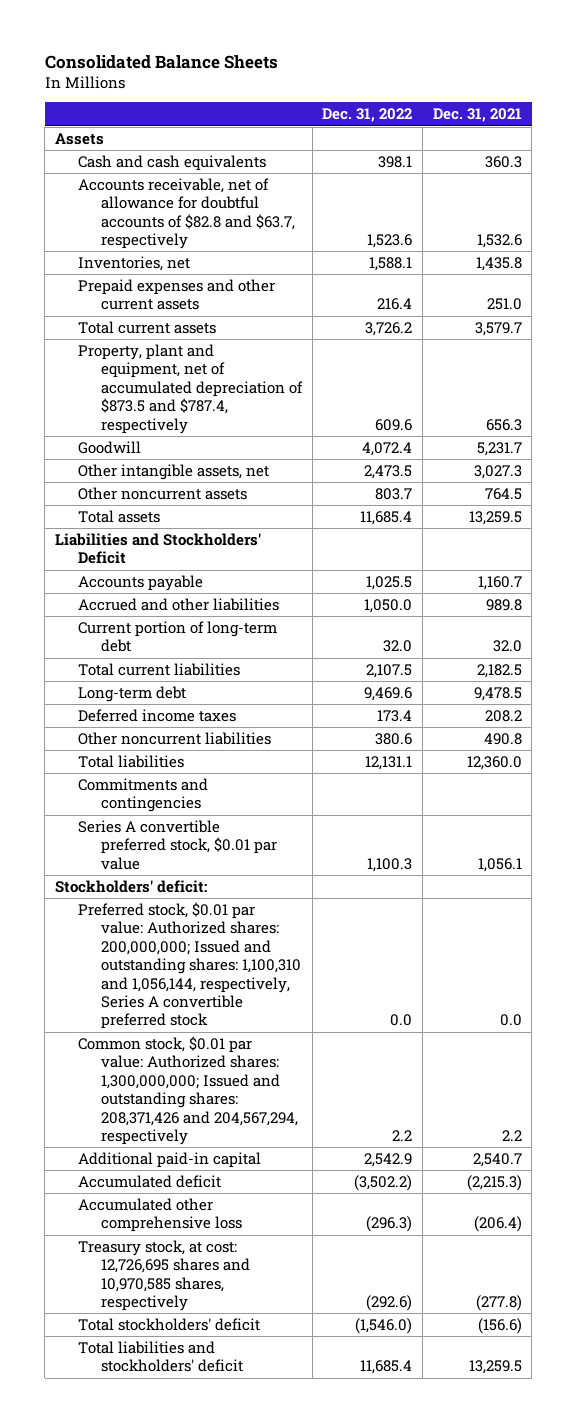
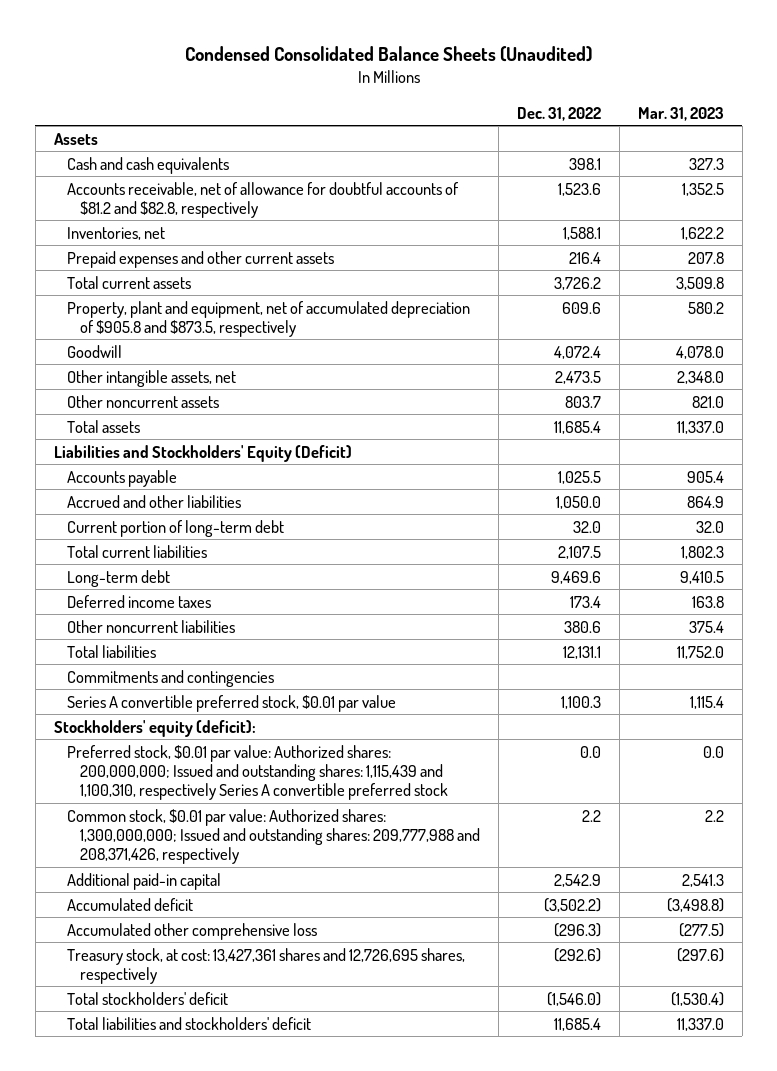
- Consolidated Balance Sheets
+ Condensed Consolidated Balance Sheets (Unaudited)
- | Dec. 31, 2022 | Dec. 31, 2021
+ | Dec. 31, 2022 | Mar. 31, 2023
- Accounts receivable, net of allowance for doubtful accounts of $82.8 and $63.7, respectively | 1,523.6 | 1,532.6
+ Accounts receivable, net of allowance for doubtful accounts of $81.2 and $82.8, respectively | 1,523.6 | 1,352.5
- Property, plant and equipment, net of accumulated depreciation of $873.5 and $787.4, respectively | 609.6 | 656.3
+ Property, plant and equipment, net of accumulated depreciation of $905.8 and $873.5, respectively | 609.6 | 580.2
- Liabilities and Stockholders' Deficit
+ Liabilities and Stockholders' Equity (Deficit)
- Stockholders' deficit:
- Preferred stock, $0.01 par value: Authorized shares: 200,000,000; Issued and outstanding shares: 1,100,310 and 1,056,144, respectively, Series A convertible preferred stock | 0.0 | 0.0
- Common stock, $0.01 par value: Authorized shares: 1,300,000,000; Issued and outstanding shares: 208,371,426 and 204,567,294, respectively | 2.2 | 2.2
+ Stockholders' equity (deficit):
+ Preferred stock, $0.01 par value: Authorized shares: 200,000,000; Issued and outstanding shares: 1,115,439 and 1,100,310, respectively Series A convertible preferred stock | 0.0 | 0.0
+ Common stock, $0.01 par value: Authorized shares: 1,300,000,000; Issued and outstanding shares: 209,777,988 and 208,371,426, respectively | 2.2 | 2.2
- Treasury stock, at cost: 12,726,695 shares and 10,970,585 shares, respectively | (292.6) | (277.8)
+ Treasury stock, at cost: 13,427,361 shares and 12,726,695 shares, respectively | (292.6) | (297.6)

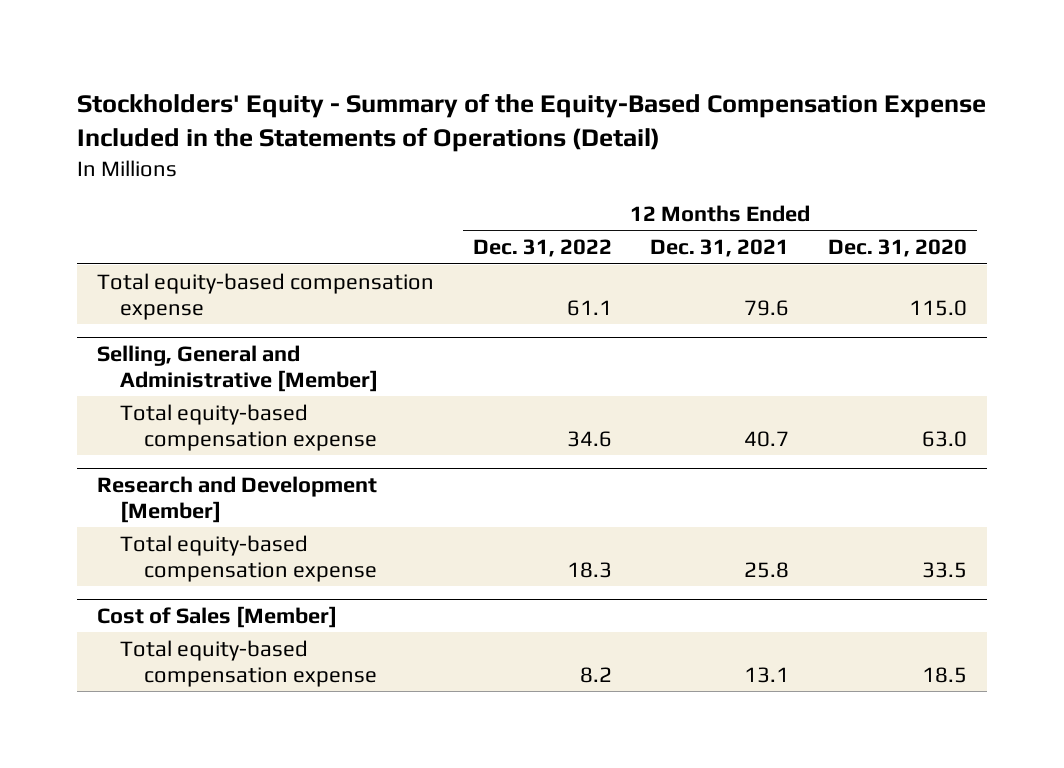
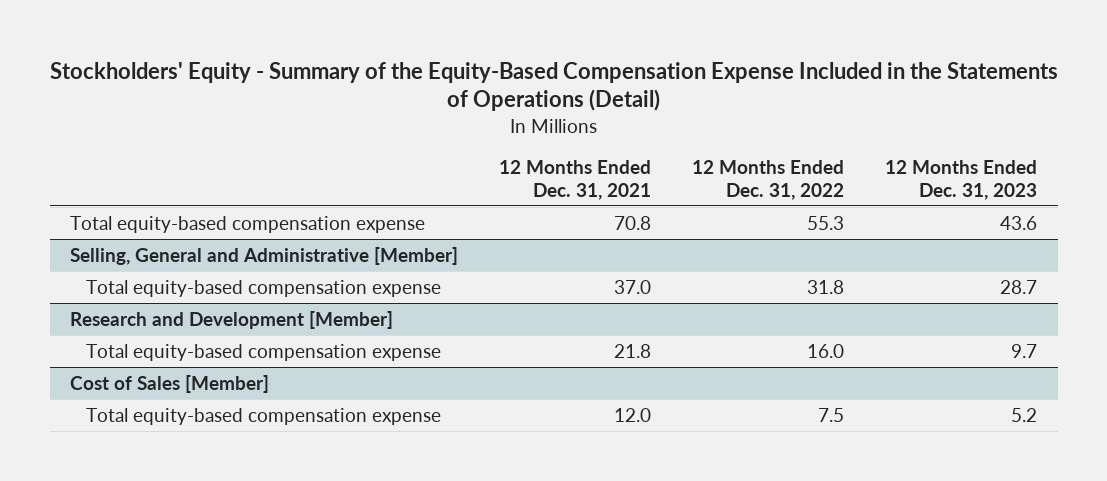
- | 12 Months Ended Dec. 31, 2022 | 12 Months Ended Dec. 31, 2021 | 12 Months Ended Dec. 31, 2020
+ | 12 Months Ended Dec. 31, 2021 | 12 Months Ended Dec. 31, 2022 | 12 Months Ended Dec. 31, 2023
- Total equity-based compensation expense | 61.1 | 79.6 | 115.0
+ Total equity-based compensation expense | 70.8 | 55.3 | 43.6
@ Selling, General and Administrative [Member]
- Total equity-based compensation expense | 34.6 | 40.7 | 63.0
+ Total equity-based compensation expense | 37.0 | 31.8 | 28.7
@ Research and Development [Member]
- Total equity-based compensation expense | 18.3 | 25.8 | 33.5
+ Total equity-based compensation expense | 21.8 | 16.0 | 9.7
@ Cost of Sales [Member]
- Total equity-based compensation expense | 8.2 | 13.1 | 18.5
+ Total equity-based compensation expense | 12.0 | 7.5 | 5.2

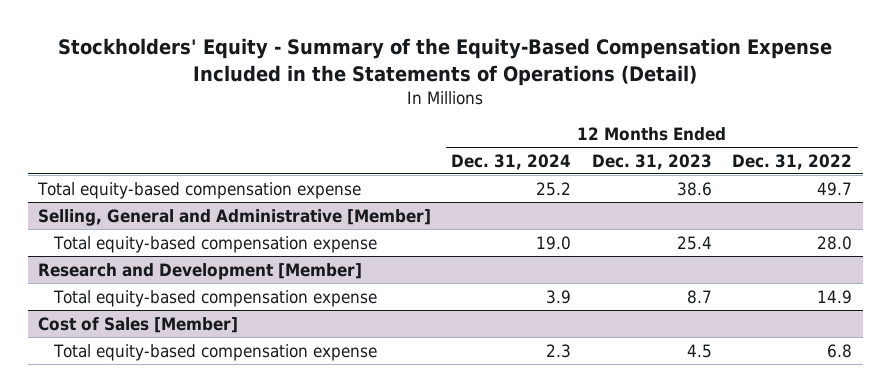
- | 12 Months Ended Dec. 31, 2021 | 12 Months Ended Dec. 31, 2022 | 12 Months Ended Dec. 31, 2023
+ | 12 Months Ended Dec. 31, 2024 | 12 Months Ended Dec. 31, 2023 | 12 Months Ended Dec. 31, 2022
- Total equity-based compensation expense | 70.8 | 55.3 | 43.6
+ Total equity-based compensation expense | 25.2 | 38.6 | 49.7
@ Selling, General and Administrative [Member]
- Total equity-based compensation expense | 37.0 | 31.8 | 28.7
+ Total equity-based compensation expense | 19.0 | 25.4 | 28.0
@ Research and Development [Member]
- Total equity-based compensation expense | 21.8 | 16.0 | 9.7
+ Total equity-based compensation expense | 3.9 | 8.7 | 14.9
@ Cost of Sales [Member]
- Total equity-based compensation expense | 12.0 | 7.5 | 5.2
+ Total equity-based compensation expense | 2.3 | 4.5 | 6.8

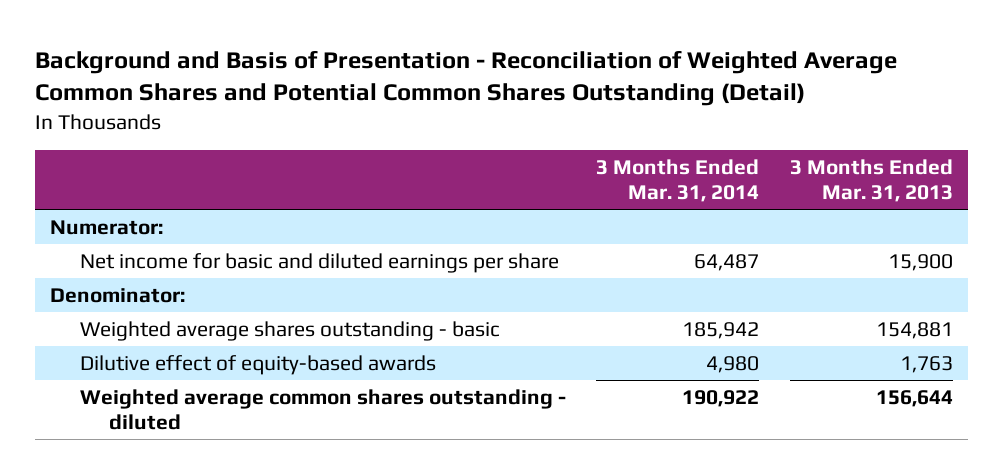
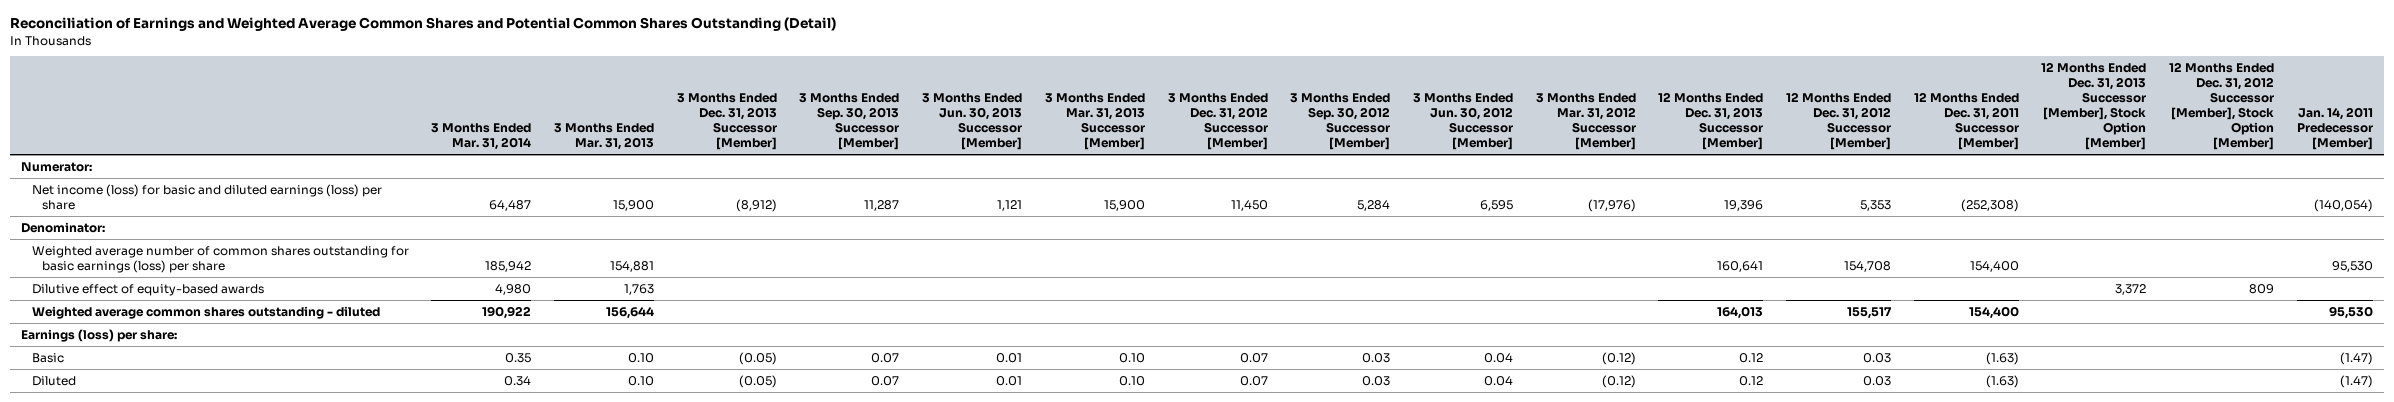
- Background and Basis of Presentation - Reconciliation of Weighted Average Common Shares and Potential Common Shares Outstanding (Detail)
+ Reconciliation of Earnings and Weighted Average Common Shares and Potential Common Shares Outstanding (Detail)
- | 3 Months Ended Mar. 31, 2014 | 3 Months Ended Mar. 31, 2013
+ | 3 Months Ended Mar. 31, 2014 | 3 Months Ended Mar. 31, 2013 | 3 Months Ended Dec. 31, 2013 Successor [Member] | 3 Months Ended Sep. 30, 2013 Successor [Member] | 3 Months Ended Jun. 30, 2013 Successor [Member] | 3 Months Ended Mar. 31, 2013 Successor [Member] | 3 Months Ended Dec. 31, 2012 Successor [Member] | 3 Months Ended Sep. 30, 2012 Successor [Member] | 3 Months Ended Jun. 30, 2012 Successor [Member] | 3 Months Ended Mar. 31, 2012 Successor [Member] | 12 Months Ended Dec. 31, 2013 Successor [Member] | 12 Months Ended Dec. 31, 2012 Successor [Member] | 12 Months Ended Dec. 31, 2011 Successor [Member] | 12 Months Ended Dec. 31, 2013 Successor [Member], Stock Option [Member] | 12 Months Ended Dec. 31, 2012 Successor [Member], Stock Option [Member] | Jan. 14, 2011 Predecessor [Member]
- Net income for basic and diluted earnings per share | 64,487 | 15,900
+ Net income (loss) for basic and diluted earnings (loss) per share | 64,487 | 15,900 | (8,912) | 11,287 | 1,121 | 15,900 | 11,450 | 5,284 | 6,595 | (17,976) | 19,396 | 5,353 | (252,308) | | | (140,054)
- Weighted average shares outstanding - basic | 185,942 | 154,881
+ Weighted average number of common shares outstanding for basic earnings (loss) per share | 185,942 | 154,881 | | | | | | | | | 160,641 | 154,708 | 154,400 | | | 95,530
+ Earnings (loss) per share:
+ Basic | 0.35 | 0.10 | (0.05) | 0.07 | 0.01 | 0.10 | 0.07 | 0.03 | 0.04 | (0.12) | 0.12 | 0.03 | (1.63) | | | (1.47)
+ Diluted | 0.34 | 0.10 | (0.05) | 0.07 | 0.01 | 0.10 | 0.07 | 0.03 | 0.04 | (0.12) | 0.12 | 0.03 | (1.63) | | | (1.47)

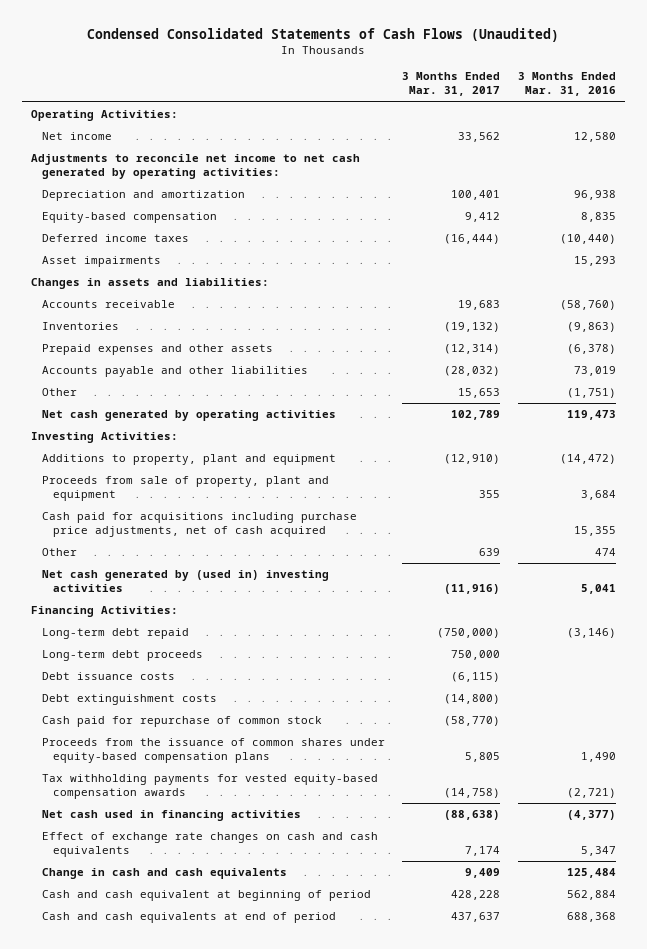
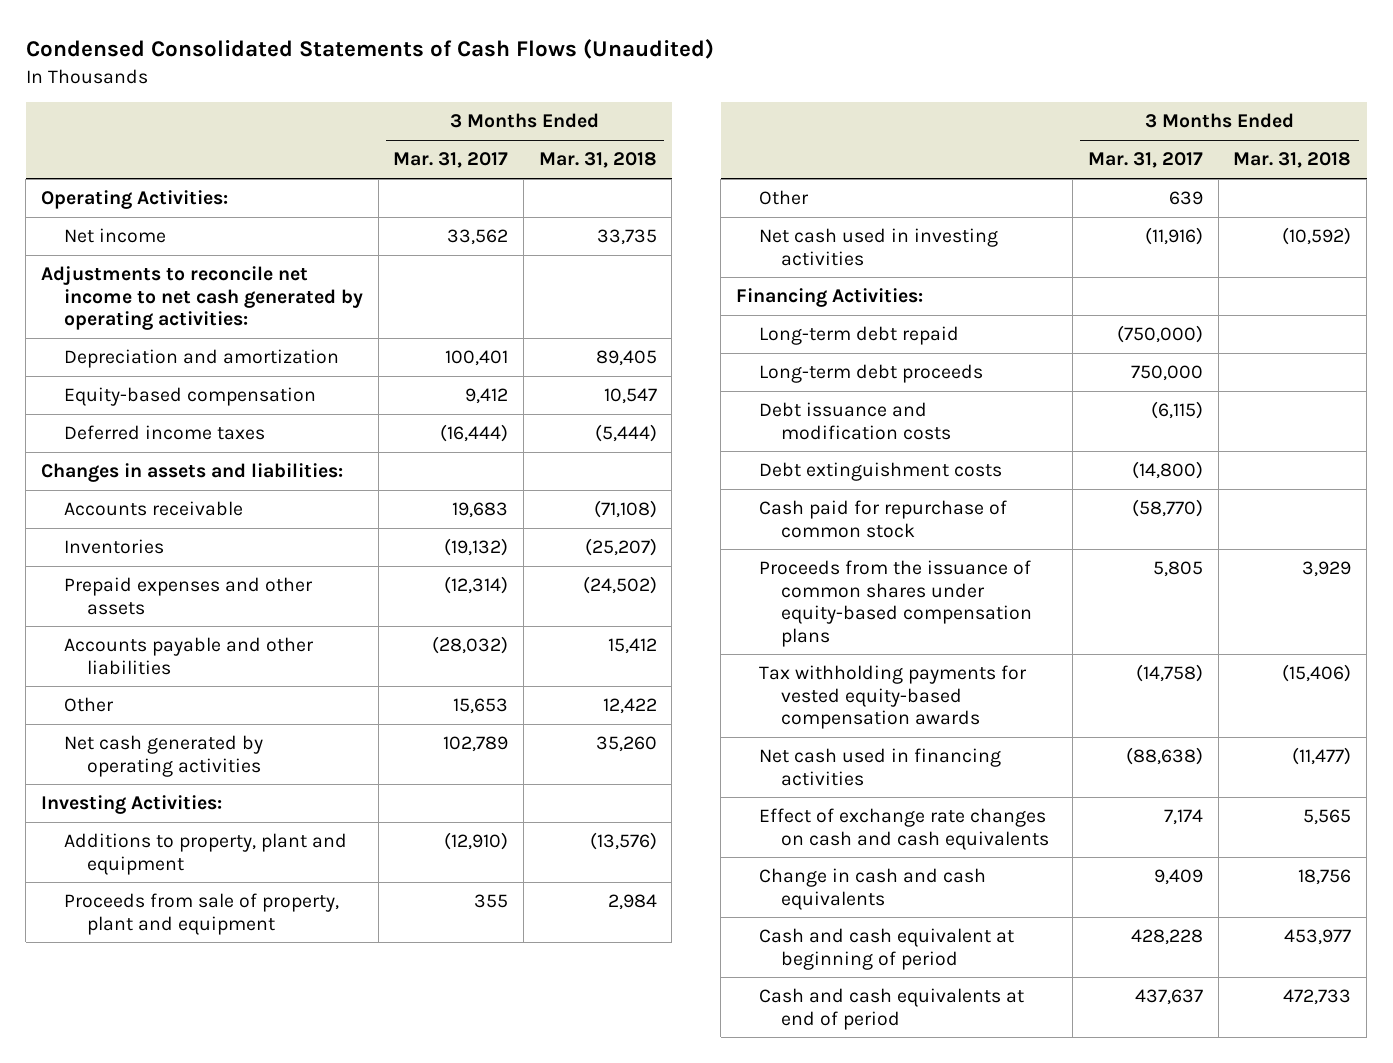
- | 3 Months Ended Mar. 31, 2017 | 3 Months Ended Mar. 31, 2016
+ | 3 Months Ended Mar. 31, 2017 | 3 Months Ended Mar. 31, 2018
- Asset impairments | | 15,293
- Cash paid for acquisitions including purchase price adjustments, net of cash acquired | | 15,355
- Net cash generated by (used in) investing activities | (11,916) | 5,041
+ Net cash used in investing activities | (11,916) | (10,592)
- Debt issuance costs | (6,115) |
+ Debt issuance and modification costs | (6,115) |

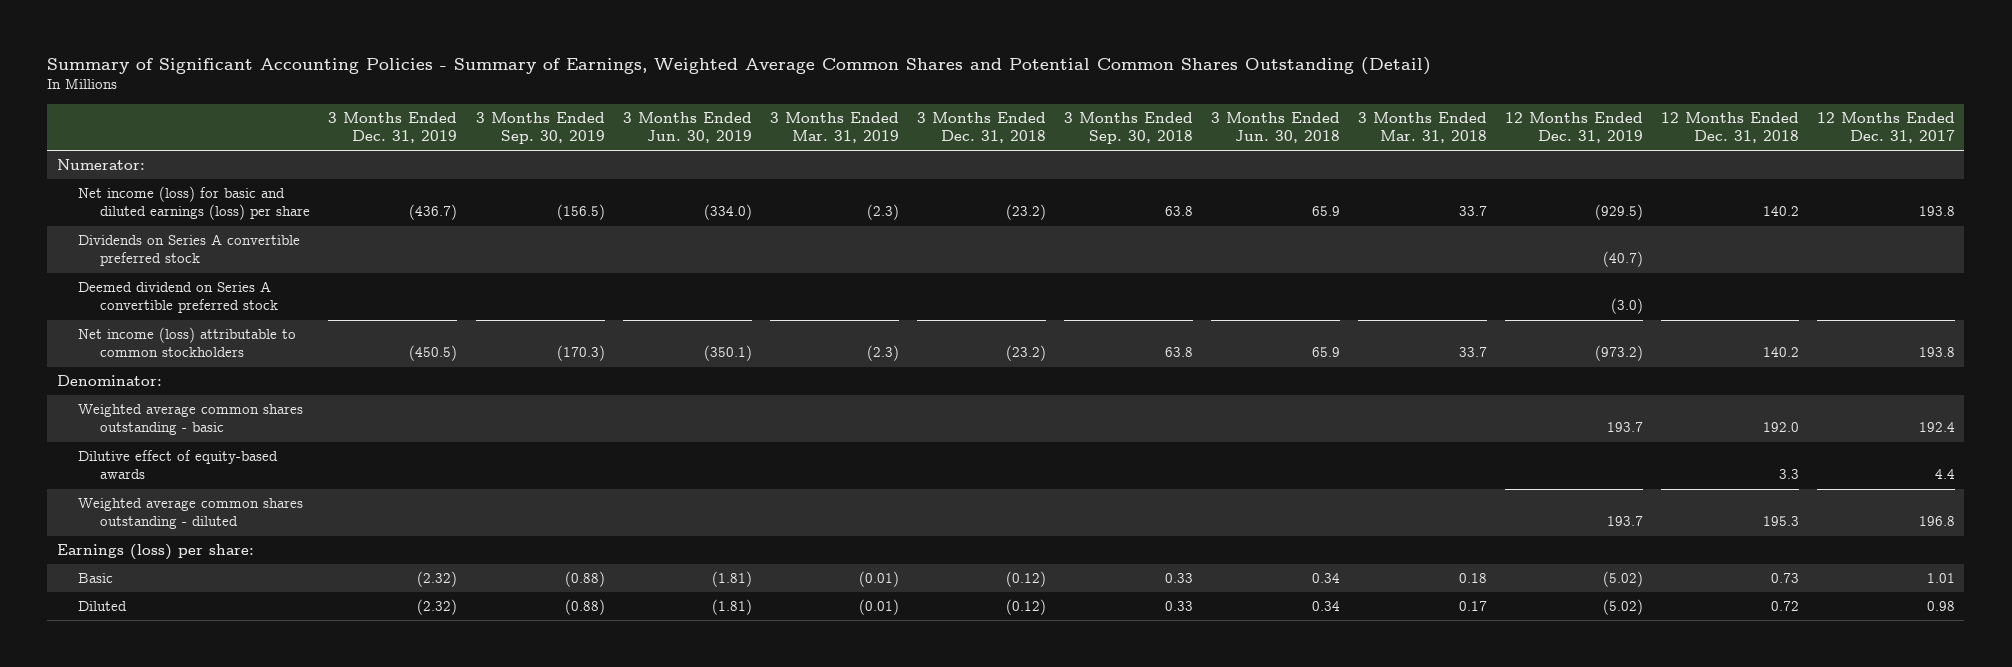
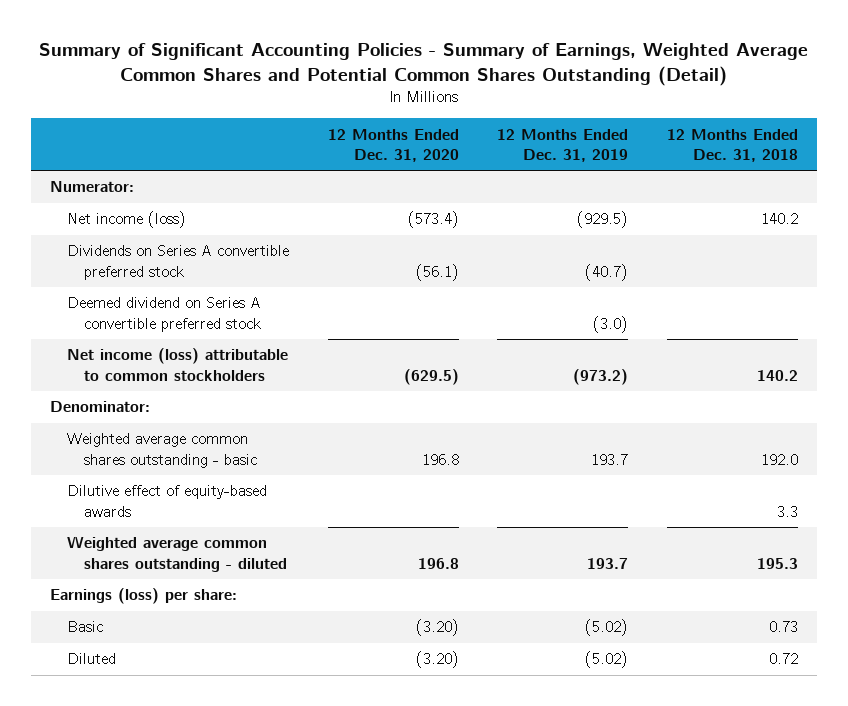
- | 3 Months Ended Dec. 31, 2019 | 3 Months Ended Sep. 30, 2019 | 3 Months Ended Jun. 30, 2019 | 3 Months Ended Mar. 31, 2019 | 3 Months Ended Dec. 31, 2018 | 3 Months Ended Sep. 30, 2018 | 3 Months Ended Jun. 30, 2018 | 3 Months Ended Mar. 31, 2018 | 12 Months Ended Dec. 31, 2019 | 12 Months Ended Dec. 31, 2018 | 12 Months Ended Dec. 31, 2017
+ | 12 Months Ended Dec. 31, 2020 | 12 Months Ended Dec. 31, 2019 | 12 Months Ended Dec. 31, 2018
- Net income (loss) for basic and diluted earnings (loss) per share | (436.7) | (156.5) | (334.0) | (2.3) | (23.2) | 63.8 | 65.9 | 33.7 | (929.5) | 140.2 | 193.8
+ Net income (loss) | (573.4) | (929.5) | 140.2

